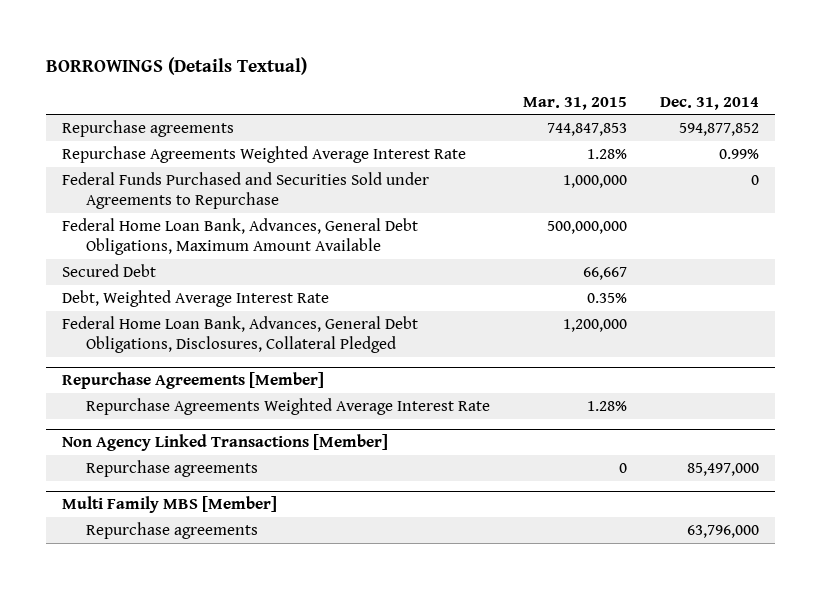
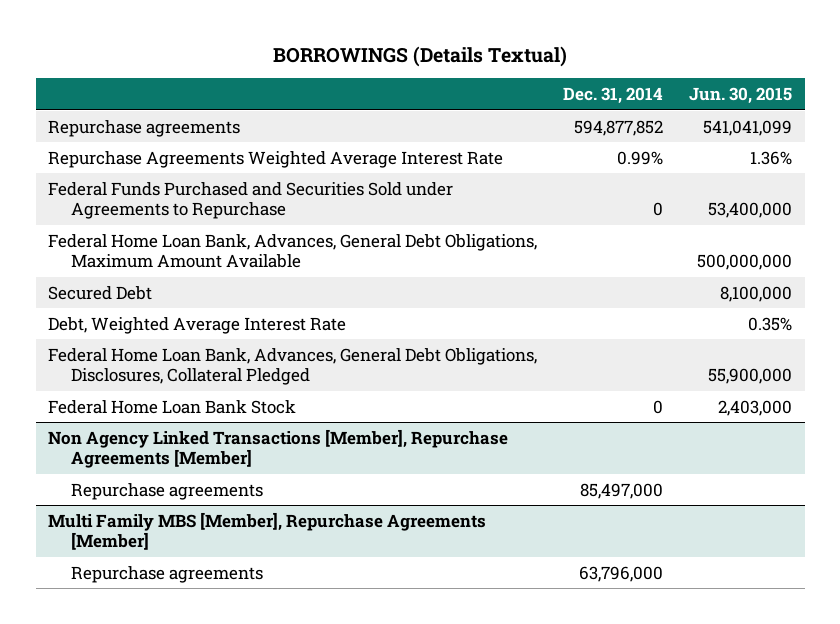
- | Mar. 31, 2015 | Dec. 31, 2014
+ | Dec. 31, 2014 | Jun. 30, 2015
- Repurchase Agreements [Member]
- Repurchase Agreements Weighted Average Interest Rate | 1.28% |
- Non Agency Linked Transactions [Member]
+ Federal Home Loan Bank Stock | 0 | 2,403,000
+ Non Agency Linked Transactions [Member], Repurchase Agreements [Member]
- Multi Family MBS [Member]
+ Multi Family MBS [Member], Repurchase Agreements [Member]

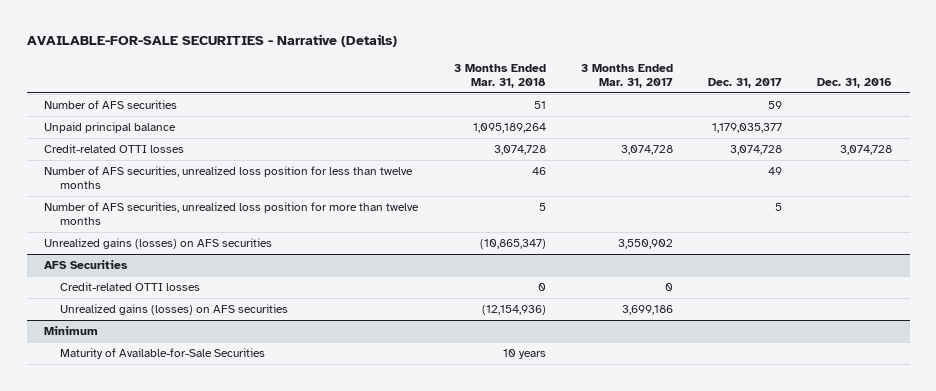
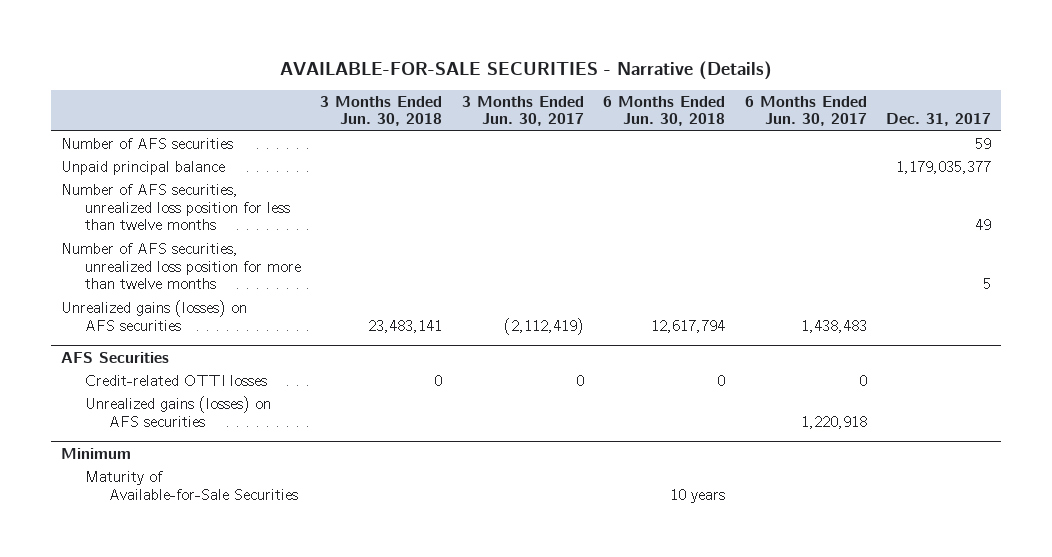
- | 3 Months Ended Mar. 31, 2018 | 3 Months Ended Mar. 31, 2017 | Dec. 31, 2017 | Dec. 31, 2016
+ | 3 Months Ended Jun. 30, 2018 | 3 Months Ended Jun. 30, 2017 | 6 Months Ended Jun. 30, 2018 | 6 Months Ended Jun. 30, 2017 | Dec. 31, 2017
- Credit-related OTTI losses | 3,074,728 | 3,074,728 | 3,074,728 | 3,074,728

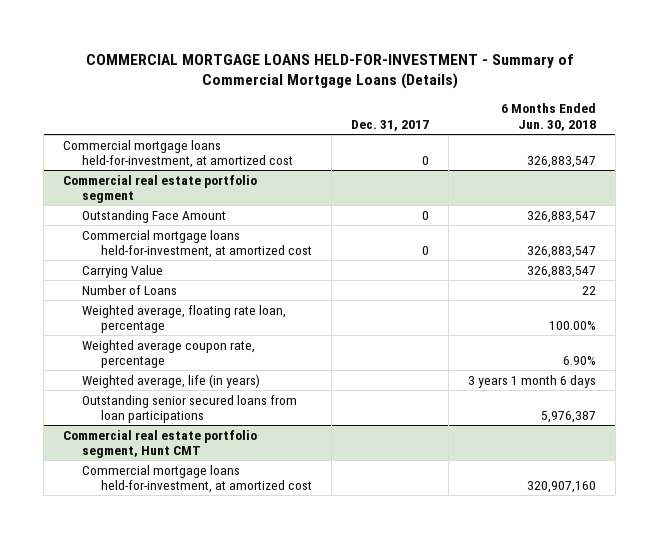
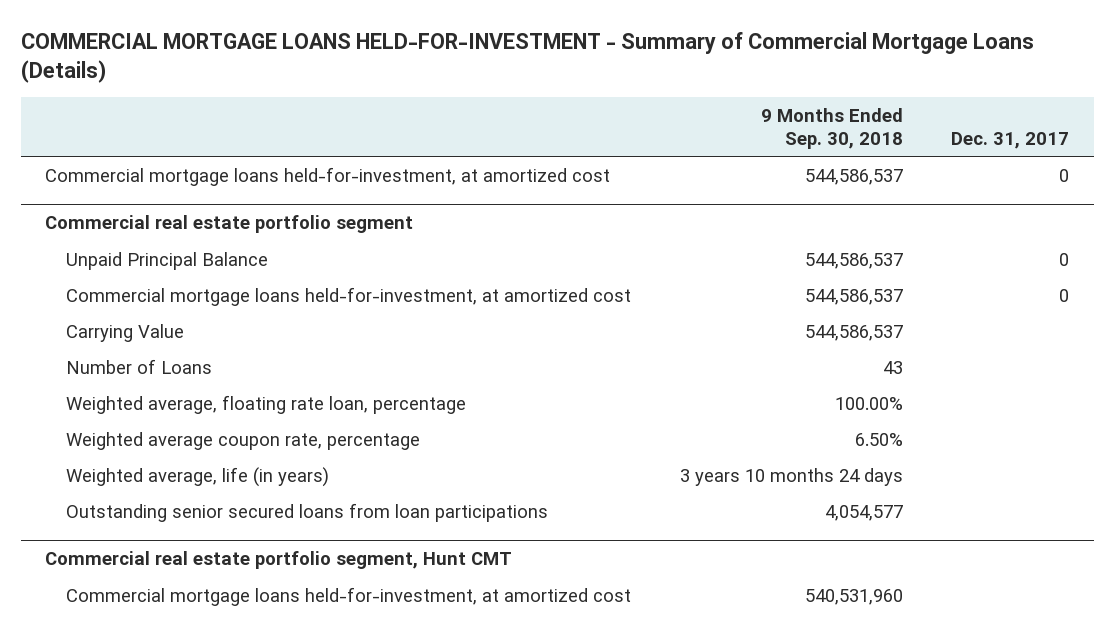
- | Dec. 31, 2017 | 6 Months Ended Jun. 30, 2018
+ | 9 Months Ended Sep. 30, 2018 | Dec. 31, 2017
@ Commercial real estate portfolio segment
- Outstanding Face Amount | 0 | 326,883,547
+ Unpaid Principal Balance | 544,586,537 | 0

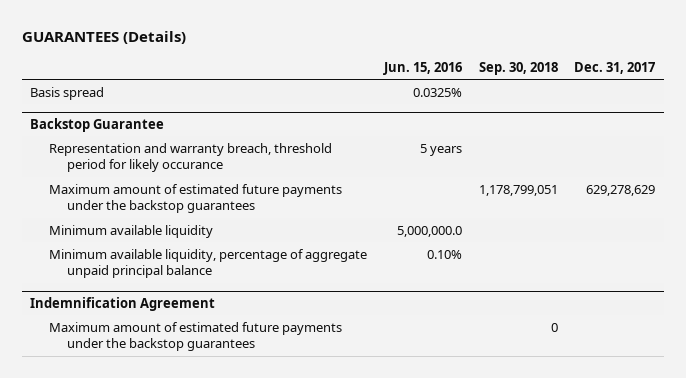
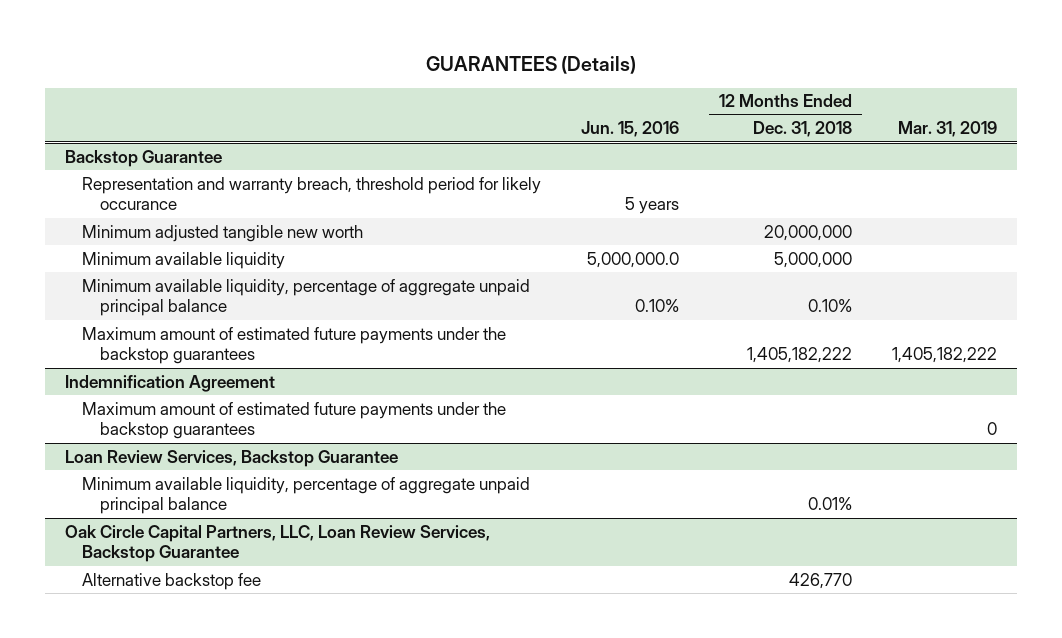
- | Jun. 15, 2016 | Sep. 30, 2018 | Dec. 31, 2017
+ | Jun. 15, 2016 | 12 Months Ended Dec. 31, 2018 | Mar. 31, 2019
- Basis spread | 0.0325% | |
@ Backstop Guarantee
+ Minimum adjusted tangible new worth | | 20,000,000 |
moved down: Maximum amount of estimated future payments under the backstop guarantees | | 1,405,182,222 | 1,405,182,222
+ Loan Review Services, Backstop Guarantee
+ Minimum available liquidity, percentage of aggregate unpaid principal balance | | 0.01% |
+ Oak Circle Capital Partners, LLC, Loan Review Services, Backstop Guarantee
+ Alternative backstop fee | | 426,770 |

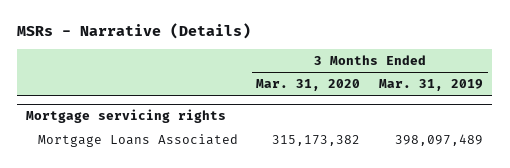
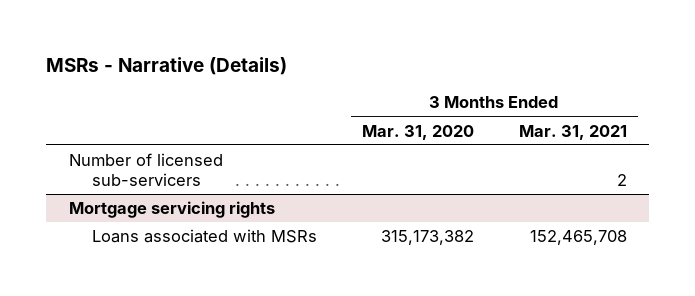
- | 3 Months Ended Mar. 31, 2020 | 3 Months Ended Mar. 31, 2019
+ | 3 Months Ended Mar. 31, 2020 | 3 Months Ended Mar. 31, 2021
+ Number of licensed sub-servicers | | 2
@ Mortgage servicing rights
- Mortgage Loans Associated | 315,173,382 | 398,097,489
+ Loans associated with MSRs | 315,173,382 | 152,465,708

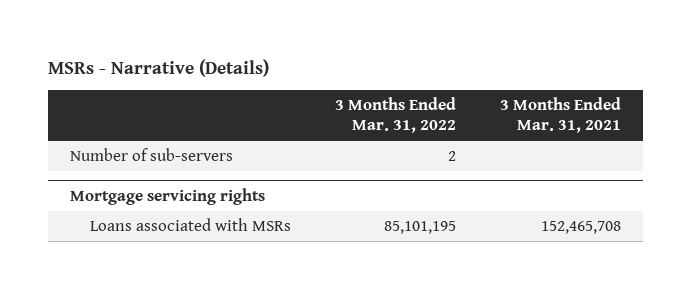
- | 3 Months Ended Mar. 31, 2020 | 3 Months Ended Mar. 31, 2021
+ | 3 Months Ended Mar. 31, 2022 | 3 Months Ended Mar. 31, 2021
- Number of licensed sub-servicers | | 2
+ Number of sub-servers | 2 |

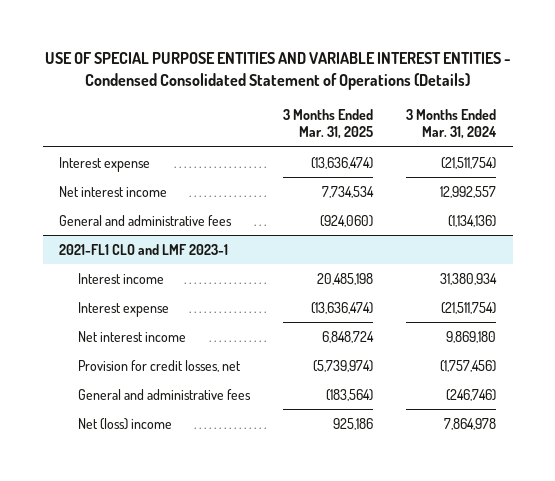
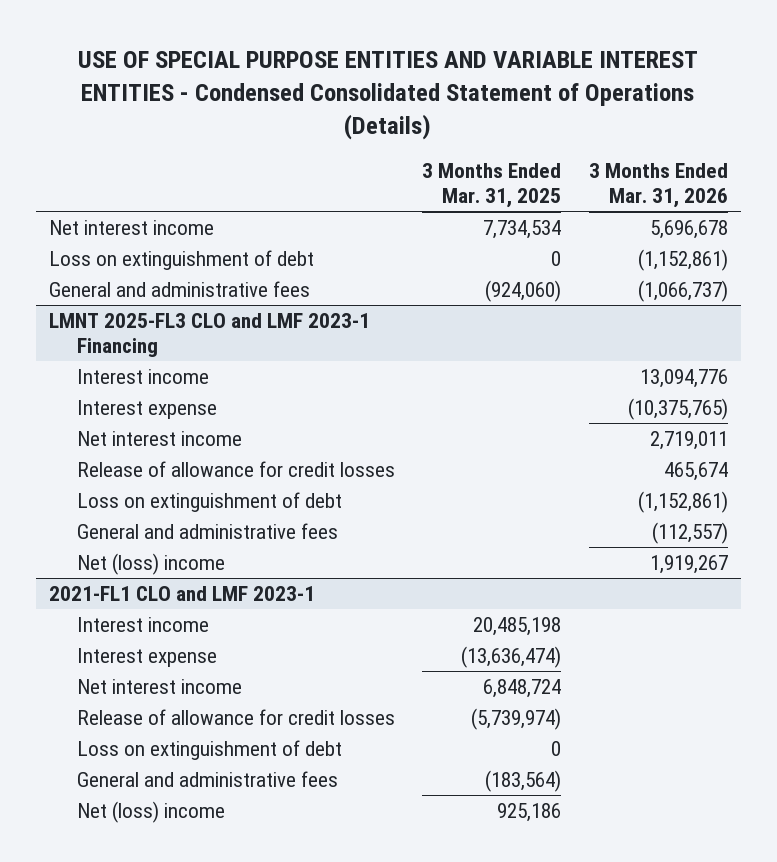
- | 3 Months Ended Mar. 31, 2025 | 3 Months Ended Mar. 31, 2024
+ | 3 Months Ended Mar. 31, 2025 | 3 Months Ended Mar. 31, 2026
- Interest expense | (13,636,474) | (21,511,754)
+ Loss on extinguishment of debt | 0 | (1,152,861)
+ LMNT 2025-FL3 CLO and LMF 2023-1 Financing
+ Interest income | | 13,094,776
+ Interest expense | | (10,375,765)
+ Net interest income | | 2,719,011
+ Release of allowance for credit losses | | 465,674
+ Loss on extinguishment of debt | | (1,152,861)
+ General and administrative fees | | (112,557)
+ Net (loss) income | | 1,919,267
@ 2021-FL1 CLO and LMF 2023-1
- Provision for credit losses, net | (5,739,974) | (1,757,456)
+ Release of allowance for credit losses | (5,739,974) |
+ Loss on extinguishment of debt | 0 |

